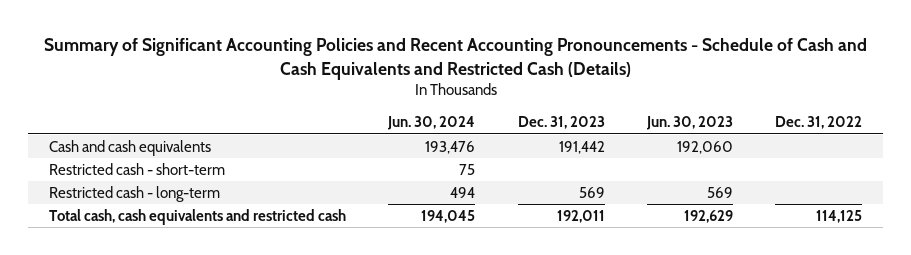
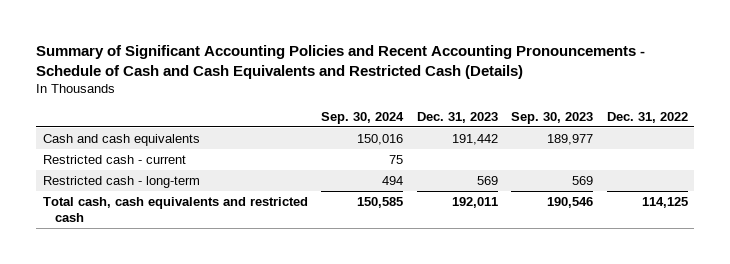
- | Jun. 30, 2024 | Dec. 31, 2023 | Jun. 30, 2023 | Dec. 31, 2022
+ | Sep. 30, 2024 | Dec. 31, 2023 | Sep. 30, 2023 | Dec. 31, 2022
- Restricted cash - short-term | 75 | | |
+ Restricted cash - current | 75 | | |

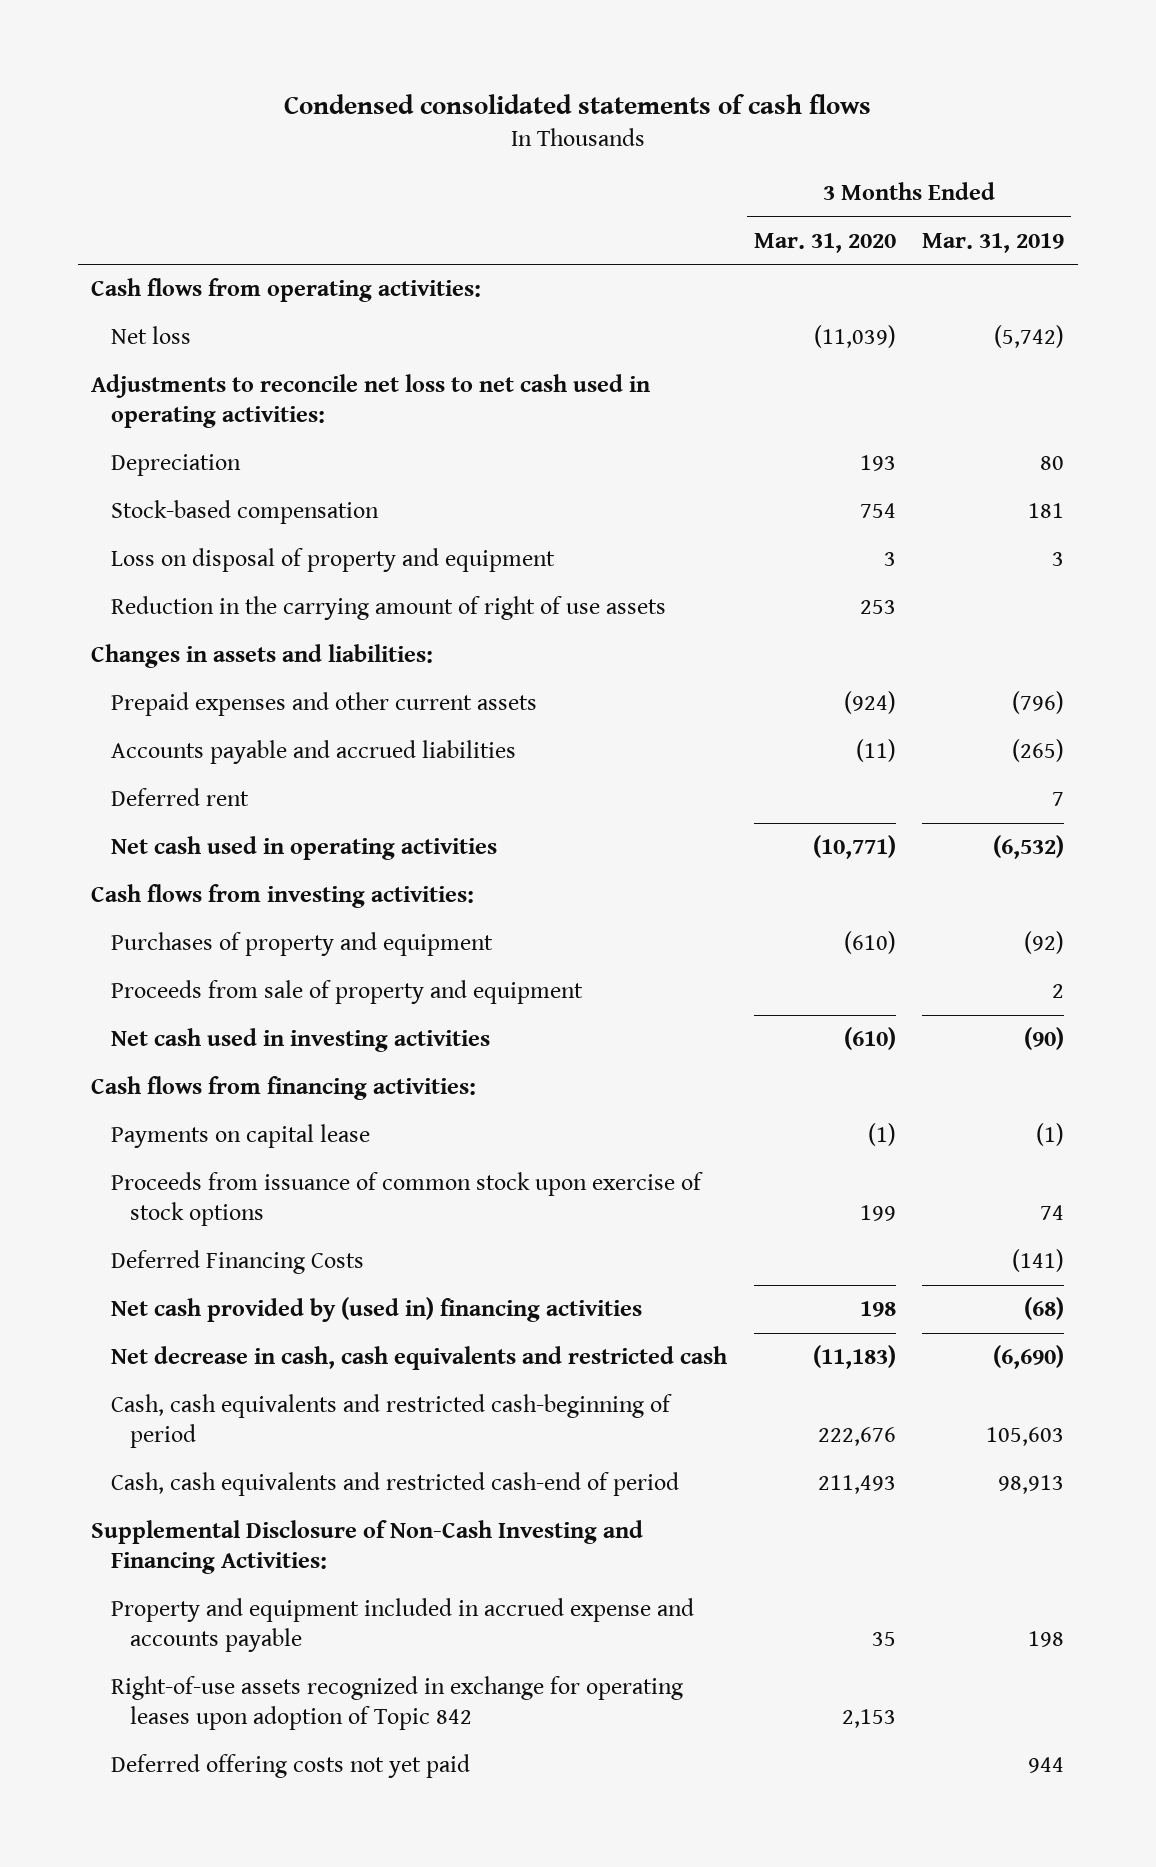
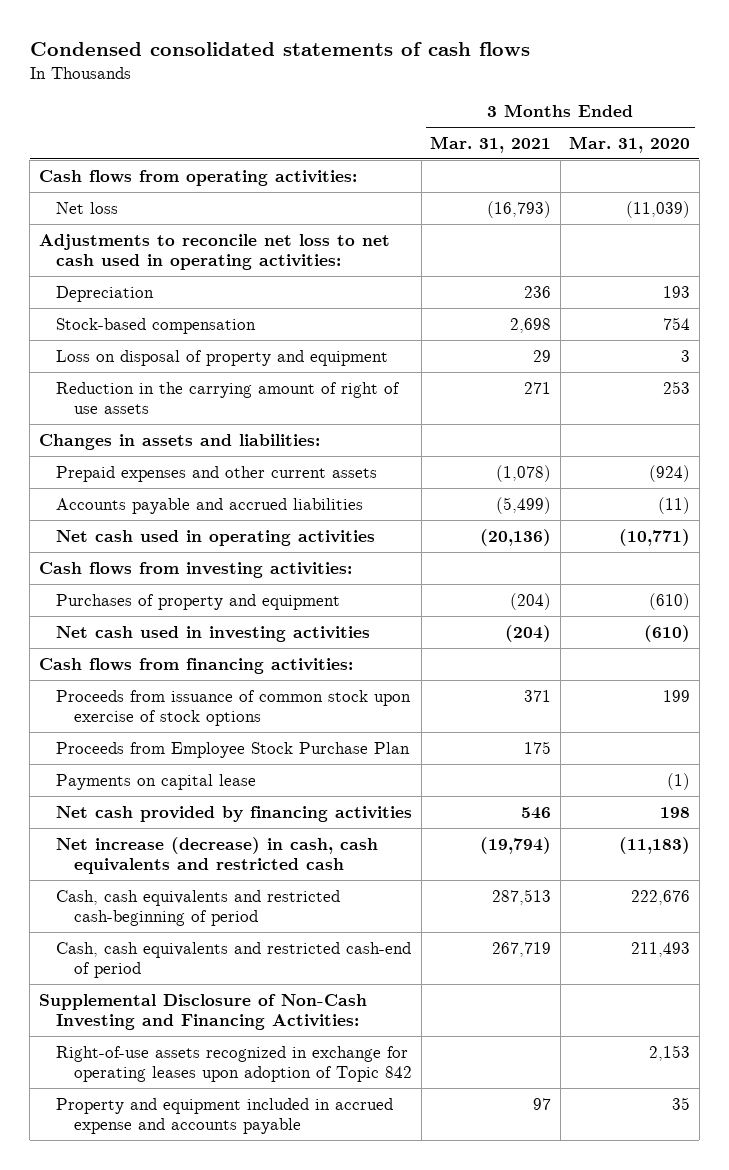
- | 3 Months Ended Mar. 31, 2020 | 3 Months Ended Mar. 31, 2019
+ | 3 Months Ended Mar. 31, 2021 | 3 Months Ended Mar. 31, 2020
- Deferred rent | | 7
- Proceeds from sale of property and equipment | | 2
- Deferred Financing Costs | | (141)
- Net cash provided by (used in) financing activities | 198 | (68)
- Net decrease in cash, cash equivalents and restricted cash | (11,183) | (6,690)
+ Proceeds from Employee Stock Purchase Plan | 175 |
moved down: Payments on capital lease | | (1)
+ Net cash provided by financing activities | 546 | 198
+ Net increase (decrease) in cash, cash equivalents and restricted cash | (19,794) | (11,183)
- Deferred offering costs not yet paid | | 944
moved down: Property and equipment included in accrued expense and accounts payable | 97 | 35

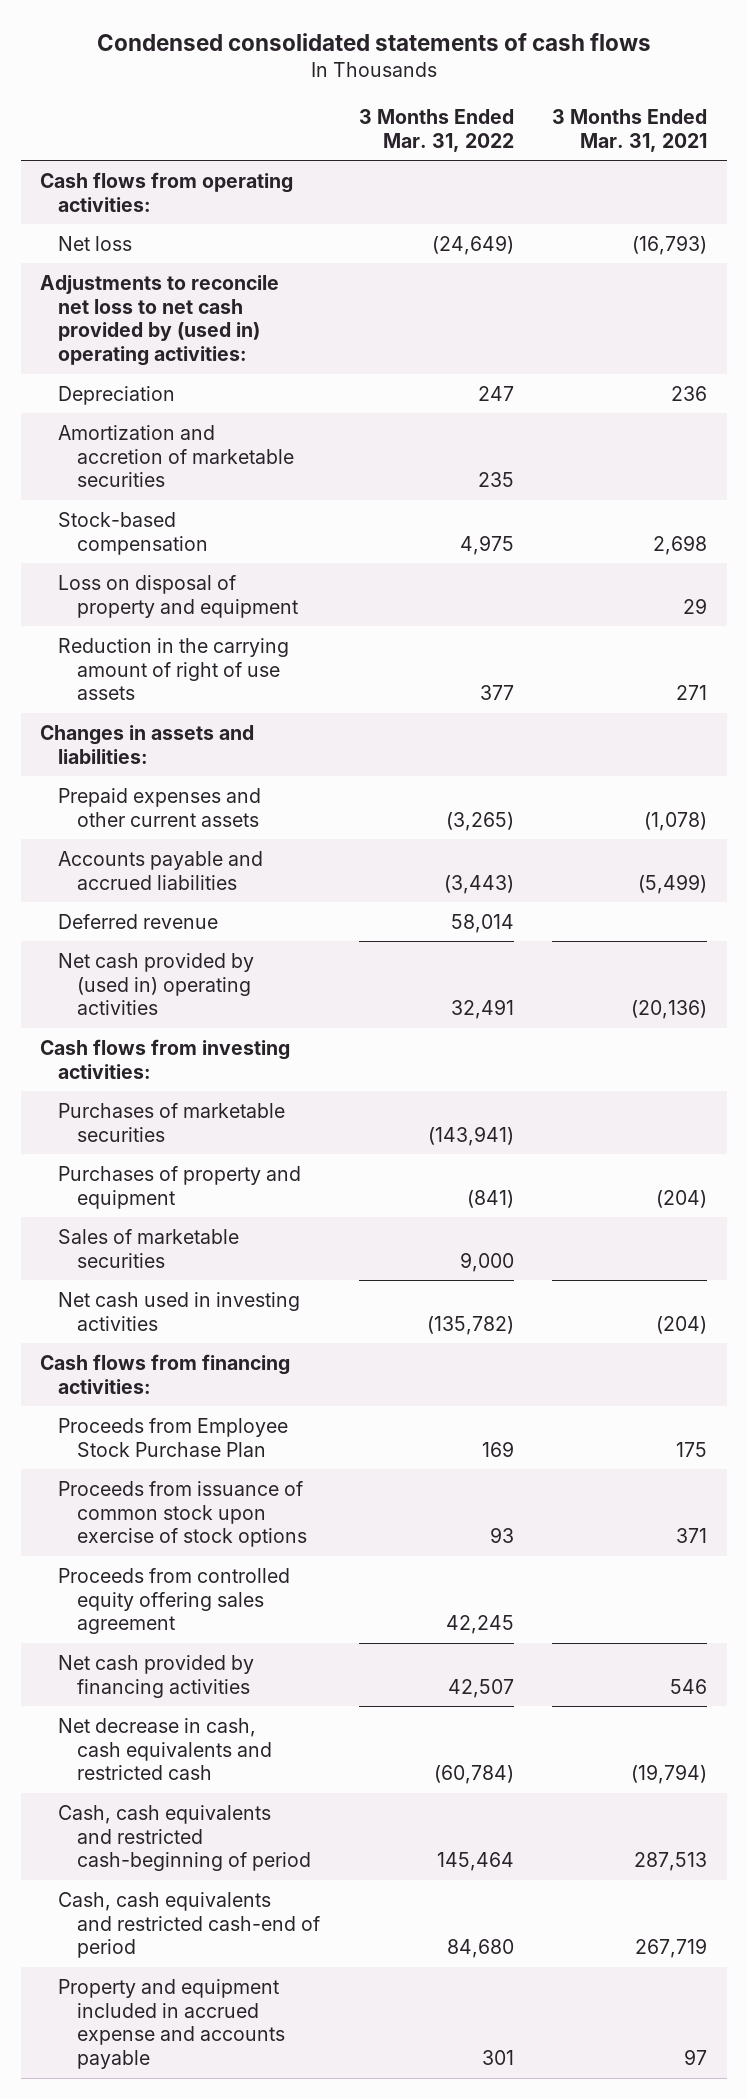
- | 3 Months Ended Mar. 31, 2021 | 3 Months Ended Mar. 31, 2020
+ | 3 Months Ended Mar. 31, 2022 | 3 Months Ended Mar. 31, 2021
- Adjustments to reconcile net loss to net cash used in operating activities:
+ Adjustments to reconcile net loss to net cash provided by (used in) operating activities:
+ Amortization and accretion of marketable securities | 235 |
- Net cash used in operating activities | (20,136) | (10,771)
+ Deferred revenue | 58,014 |
+ Net cash provided by (used in) operating activities | 32,491 | (20,136)
+ Purchases of marketable securities | (143,941) |
+ Sales of marketable securities | 9,000 |
- Payments on capital lease | | (1)
moved down: Proceeds from issuance of common stock upon exercise of stock options | 93 | 371
+ Proceeds from controlled equity offering sales agreement | 42,245 |
- Net increase (decrease) in cash, cash equivalents and restricted cash | (19,794) | (11,183)
+ Net decrease in cash, cash equivalents and restricted cash | (60,784) | (19,794)
- Supplemental Disclosure of Non-Cash Investing and Financing Activities:
- Right-of-use assets recognized in exchange for operating leases upon adoption of Topic 842 | | 2,153

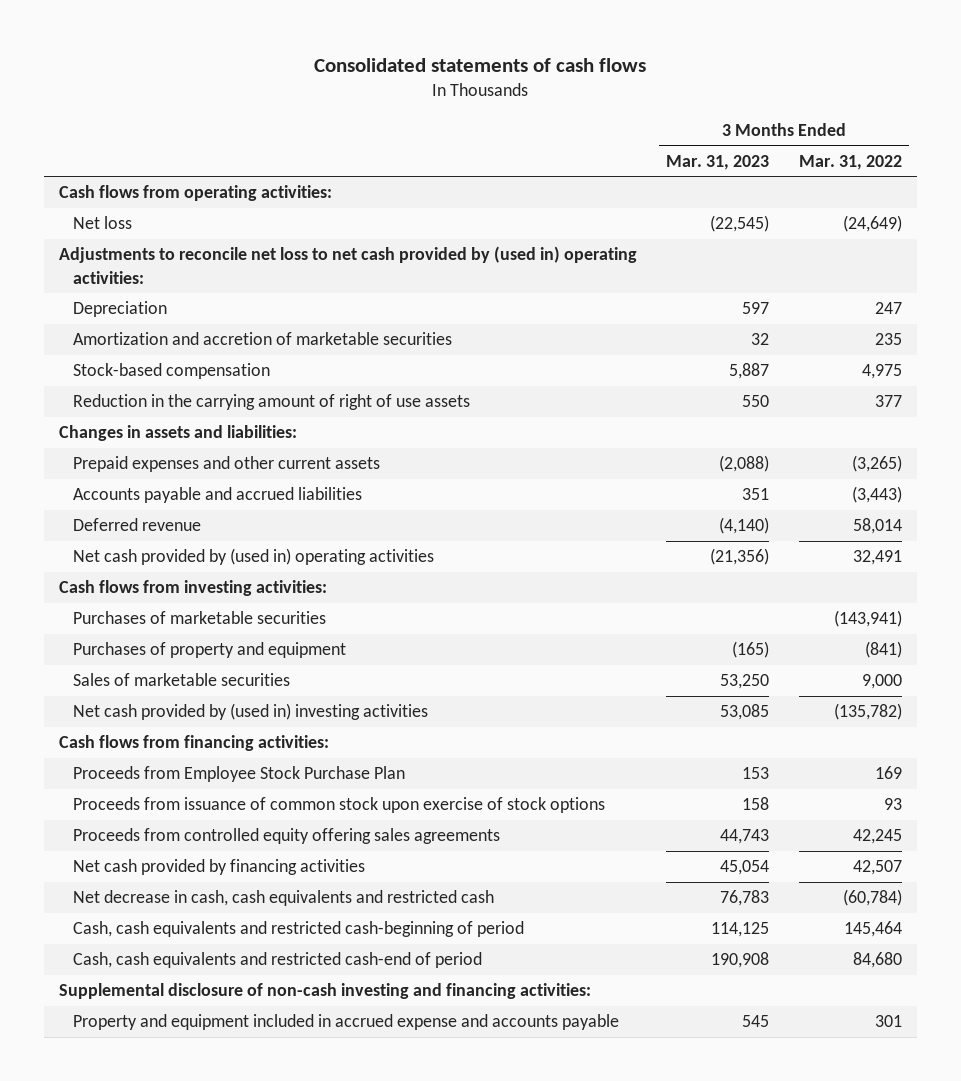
- Condensed consolidated statements of cash flows
+ Consolidated statements of cash flows
- | 3 Months Ended Mar. 31, 2022 | 3 Months Ended Mar. 31, 2021
+ | 3 Months Ended Mar. 31, 2023 | 3 Months Ended Mar. 31, 2022
- Loss on disposal of property and equipment | | 29
- Net cash used in investing activities | (135,782) | (204)
+ Net cash provided by (used in) investing activities | 53,085 | (135,782)
- Proceeds from controlled equity offering sales agreement | 42,245 |
+ Proceeds from controlled equity offering sales agreements | 44,743 | 42,245
+ Supplemental disclosure of non-cash investing and financing activities:

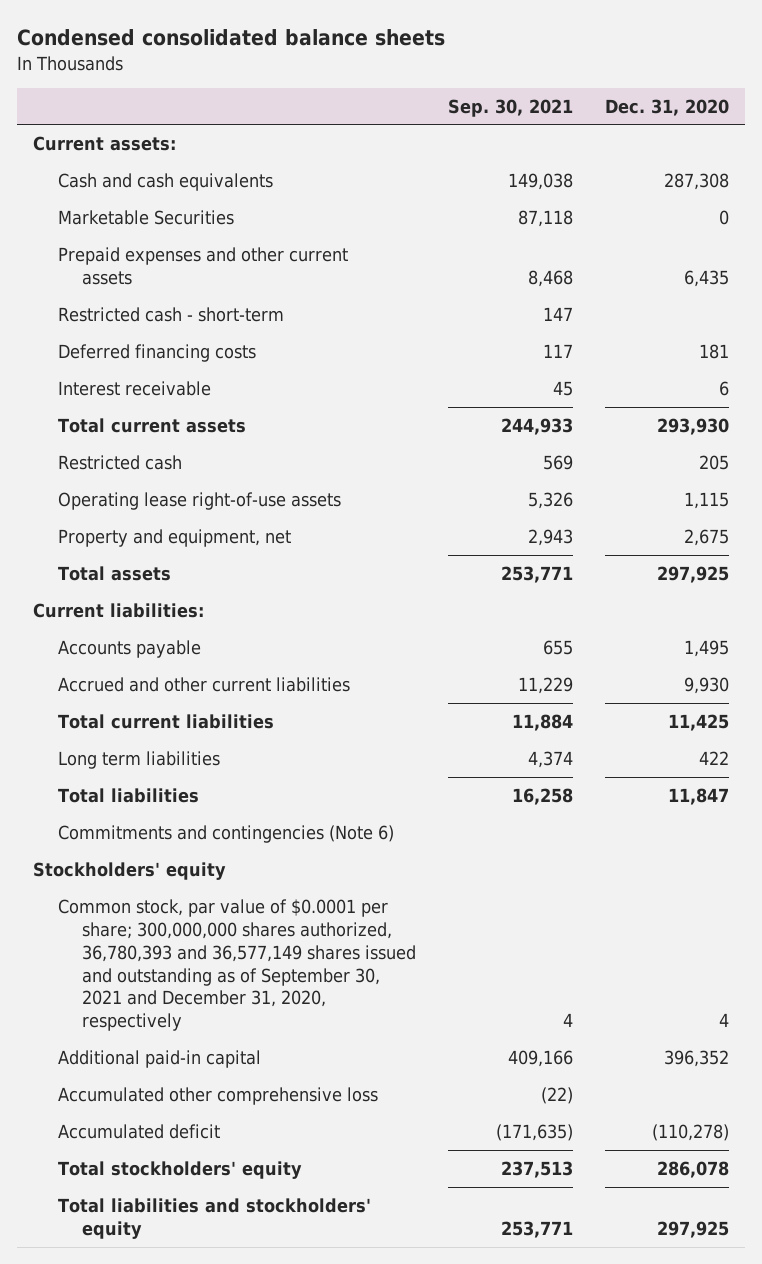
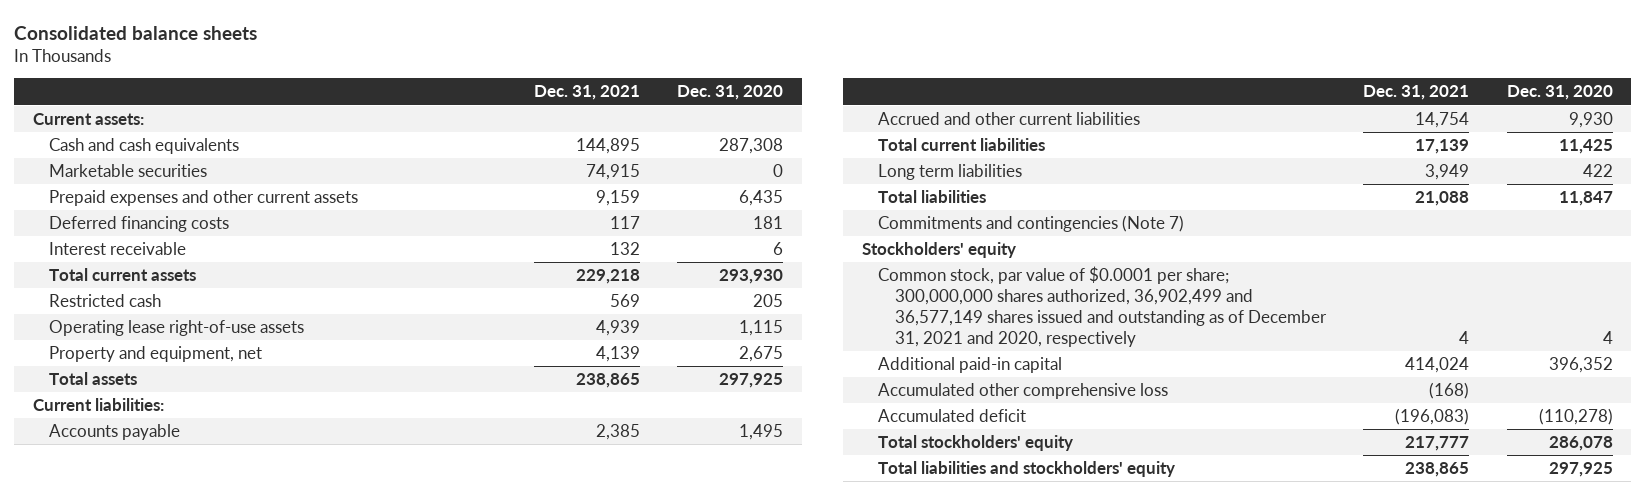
- Condensed consolidated balance sheets
+ Consolidated balance sheets
- | Sep. 30, 2021 | Dec. 31, 2020
+ | Dec. 31, 2021 | Dec. 31, 2020
- Marketable Securities | 87,118 | 0
+ Marketable securities | 74,915 | 0
- Restricted cash - short-term | 147 |
- Commitments and contingencies (Note 6)
+ Commitments and contingencies (Note 7)
- Common stock, par value of $0.0001 per share; 300,000,000 shares authorized, 36,780,393 and 36,577,149 shares issued and outstanding as of September 30, 2021 and December 31, 2020, respectively | 4 | 4
+ Common stock, par value of $0.0001 per share; 300,000,000 shares authorized, 36,902,499 and 36,577,149 shares issued and outstanding as of December 31, 2021 and 2020, respectively | 4 | 4

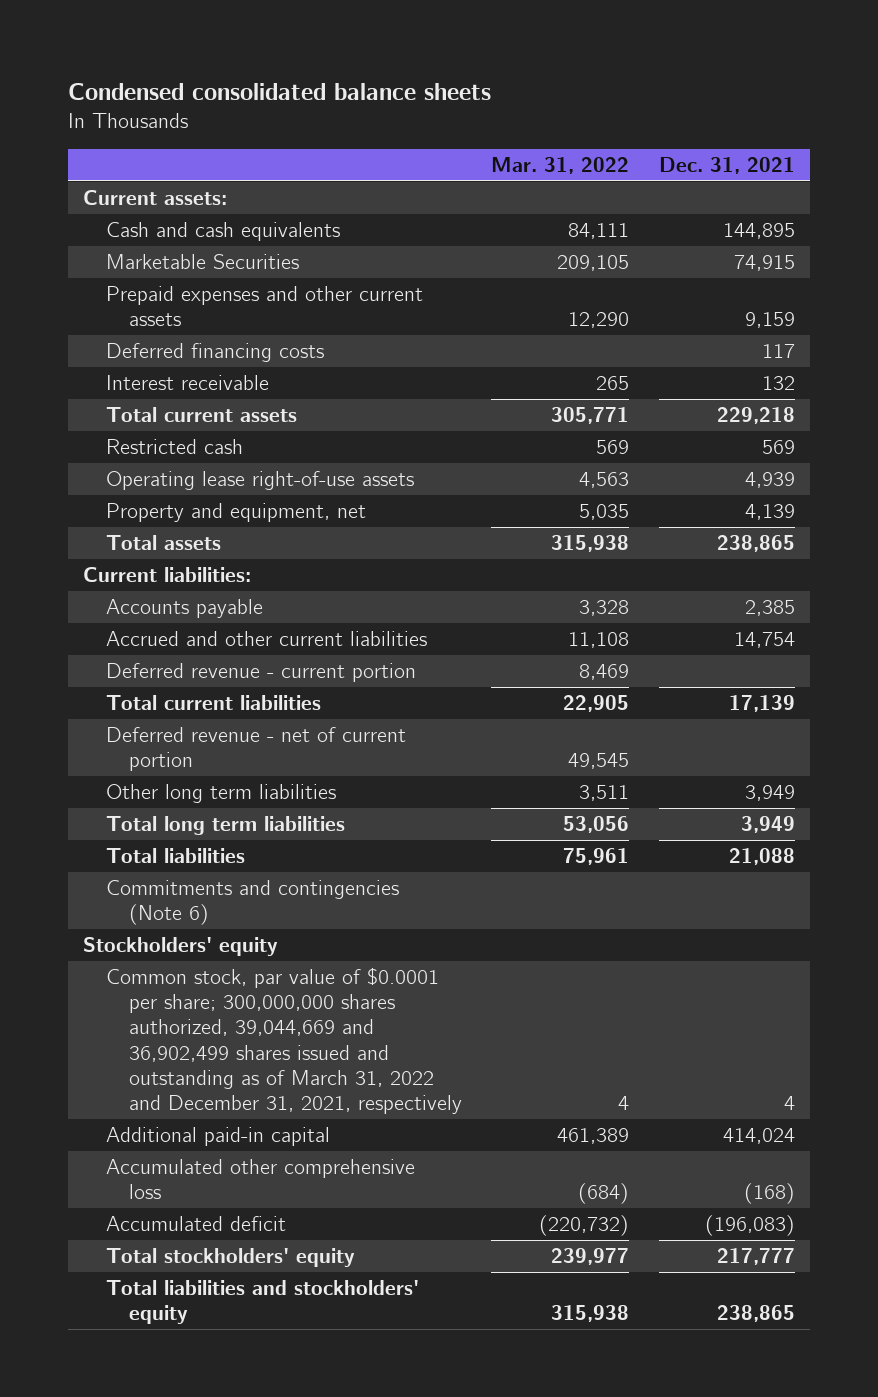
- Consolidated balance sheets
+ Condensed consolidated balance sheets
- | Dec. 31, 2021 | Dec. 31, 2020
+ | Mar. 31, 2022 | Dec. 31, 2021
- Marketable securities | 74,915 | 0
+ Marketable Securities | 209,105 | 74,915
+ Deferred revenue - current portion | 8,469 |
- Long term liabilities | 3,949 | 422
+ Deferred revenue - net of current portion | 49,545 |
+ Other long term liabilities | 3,511 | 3,949
+ Total long term liabilities | 53,056 | 3,949
- Commitments and contingencies (Note 7)
+ Commitments and contingencies (Note 6)
- Common stock, par value of $0.0001 per share; 300,000,000 shares authorized, 36,902,499 and 36,577,149 shares issued and outstanding as of December 31, 2021 and 2020, respectively | 4 | 4
+ Common stock, par value of $0.0001 per share; 300,000,000 shares authorized, 39,044,669 and 36,902,499 shares issued and outstanding as of March 31, 2022 and December 31, 2021, respectively | 4 | 4

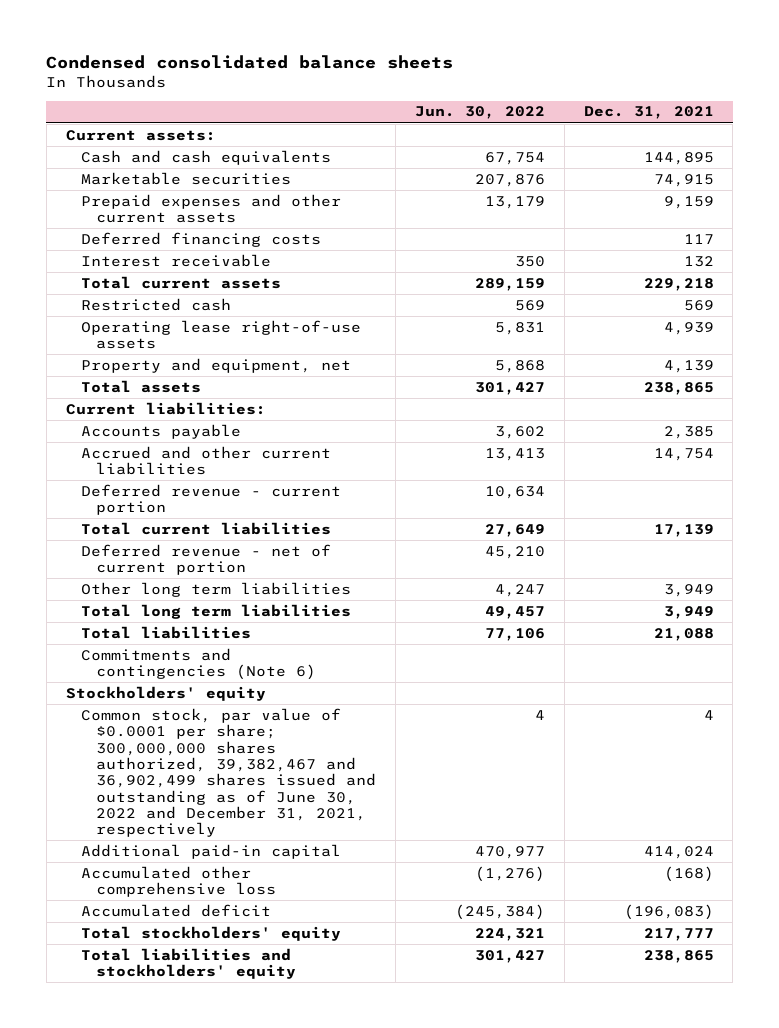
- | Mar. 31, 2022 | Dec. 31, 2021
+ | Jun. 30, 2022 | Dec. 31, 2021
- Marketable Securities | 209,105 | 74,915
+ Marketable securities | 207,876 | 74,915
- Common stock, par value of $0.0001 per share; 300,000,000 shares authorized, 39,044,669 and 36,902,499 shares issued and outstanding as of March 31, 2022 and December 31, 2021, respectively | 4 | 4
+ Common stock, par value of $0.0001 per share; 300,000,000 shares authorized, 39,382,467 and 36,902,499 shares issued and outstanding as of June 30, 2022 and December 31, 2021, respectively | 4 | 4

